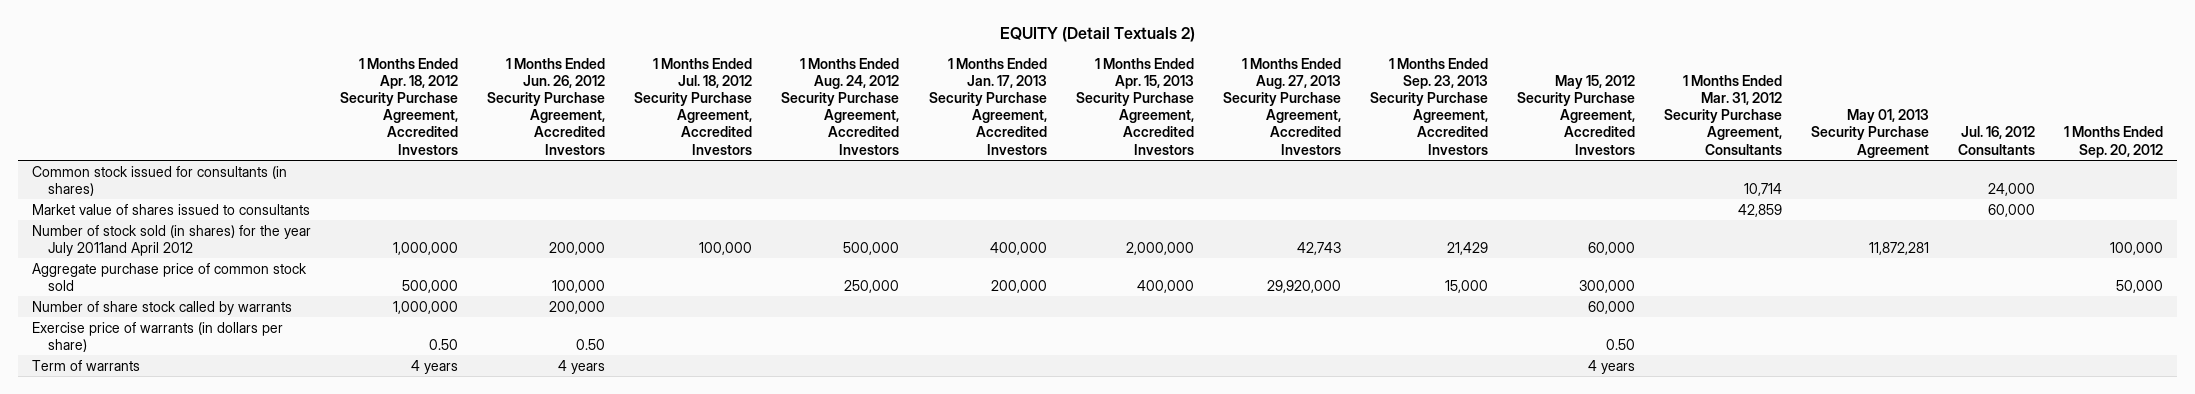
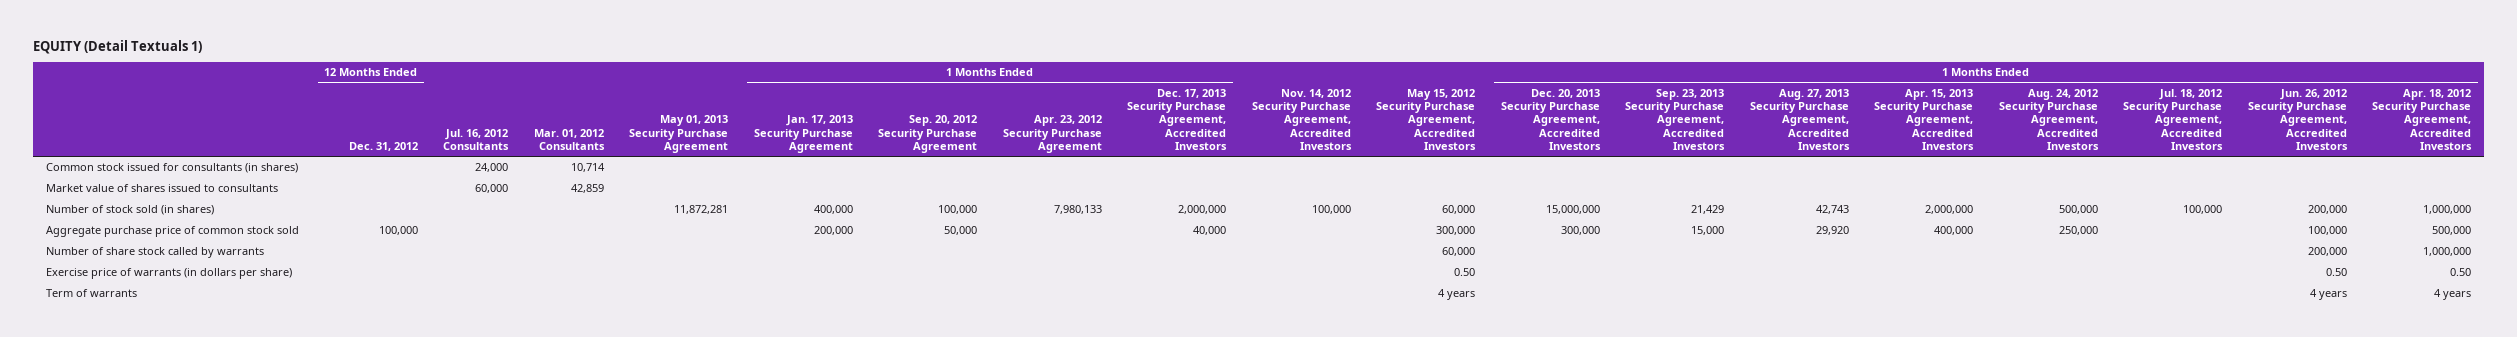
- EQUITY (Detail Textuals 2)
+ EQUITY (Detail Textuals 1)
- | 1 Months Ended Apr. 18, 2012 Security Purchase Agreement, Accredited Investors | 1 Months Ended Jun. 26, 2012 Security Purchase Agreement, Accredited Investors | 1 Months Ended Jul. 18, 2012 Security Purchase Agreement, Accredited Investors | 1 Months Ended Aug. 24, 2012 Security Purchase Agreement, Accredited Investors | 1 Months Ended Jan. 17, 2013 Security Purchase Agreement, Accredited Investors | 1 Months Ended Apr. 15, 2013 Security Purchase Agreement, Accredited Investors | 1 Months Ended Aug. 27, 2013 Security Purchase Agreement, Accredited Investors | 1 Months Ended Sep. 23, 2013 Security Purchase Agreement, Accredited Investors | May 15, 2012 Security Purchase Agreement, Accredited Investors | 1 Months Ended Mar. 31, 2012 Security Purchase Agreement, Consultants | May 01, 2013 Security Purchase Agreement | Jul. 16, 2012 Consultants | 1 Months Ended Sep. 20, 2012
+ | 12 Months Ended Dec. 31, 2012 | Jul. 16, 2012 Consultants | Mar. 01, 2012 Consultants | May 01, 2013 Security Purchase Agreement | 1 Months Ended Jan. 17, 2013 Security Purchase Agreement | 1 Months Ended Sep. 20, 2012 Security Purchase Agreement | 1 Months Ended Apr. 23, 2012 Security Purchase Agreement | 1 Months Ended Dec. 17, 2013 Security Purchase Agreement, Accredited Investors | Nov. 14, 2012 Security Purchase Agreement, Accredited Investors | May 15, 2012 Security Purchase Agreement, Accredited Investors | 1 Months Ended Dec. 20, 2013 Security Purchase Agreement, Accredited Investors | 1 Months Ended Sep. 23, 2013 Security Purchase Agreement, Accredited Investors | 1 Months Ended Aug. 27, 2013 Security Purchase Agreement, Accredited Investors | 1 Months Ended Apr. 15, 2013 Security Purchase Agreement, Accredited Investors | 1 Months Ended Aug. 24, 2012 Security Purchase Agreement, Accredited Investors | 1 Months Ended Jul. 18, 2012 Security Purchase Agreement, Accredited Investors | 1 Months Ended Jun. 26, 2012 Security Purchase Agreement, Accredited Investors | 1 Months Ended Apr. 18, 2012 Security Purchase Agreement, Accredited Investors
- Number of stock sold (in shares) for the year July 2011and April 2012 | 1,000,000 | 200,000 | 100,000 | 500,000 | 400,000 | 2,000,000 | 42,743 | 21,429 | 60,000 | | 11,872,281 | | 100,000
- Aggregate purchase price of common stock sold | 500,000 | 100,000 | | 250,000 | 200,000 | 400,000 | 29,920,000 | 15,000 | 300,000 | | | | 50,000
+ Number of stock sold (in shares) | | | | 11,872,281 | 400,000 | 100,000 | 7,980,133 | 2,000,000 | 100,000 | 60,000 | 15,000,000 | 21,429 | 42,743 | 2,000,000 | 500,000 | 100,000 | 200,000 | 1,000,000
+ Aggregate purchase price of common stock sold | 100,000 | | | | 200,000 | 50,000 | | 40,000 | | 300,000 | 300,000 | 15,000 | 29,920 | 400,000 | 250,000 | | 100,000 | 500,000

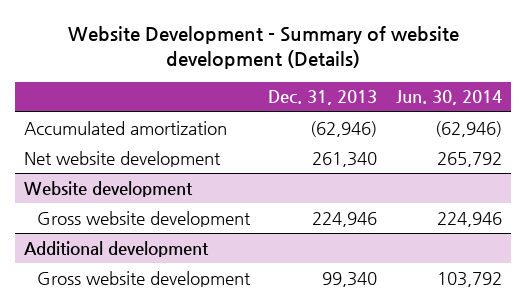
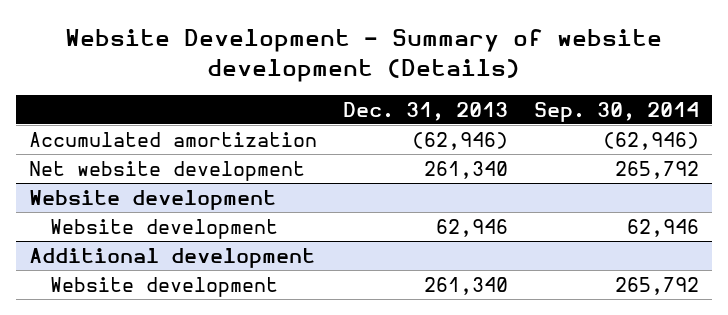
- | Dec. 31, 2013 | Jun. 30, 2014
+ | Dec. 31, 2013 | Sep. 30, 2014
@ Website development
- Gross website development | 224,946 | 224,946
+ Website development | 62,946 | 62,946
@ Additional development
- Gross website development | 99,340 | 103,792
+ Website development | 261,340 | 265,792

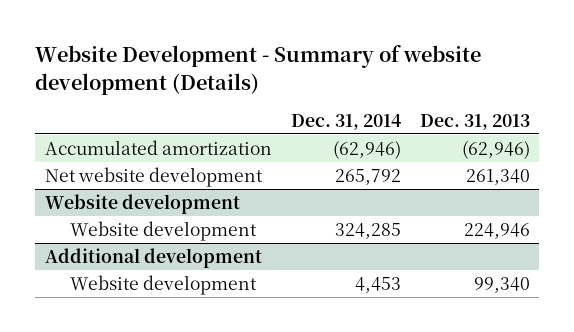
- | Dec. 31, 2013 | Sep. 30, 2014
+ | Dec. 31, 2014 | Dec. 31, 2013
@ Website development
- Website development | 62,946 | 62,946
+ Website development | 324,285 | 224,946
@ Additional development
- Website development | 261,340 | 265,792
+ Website development | 4,453 | 99,340

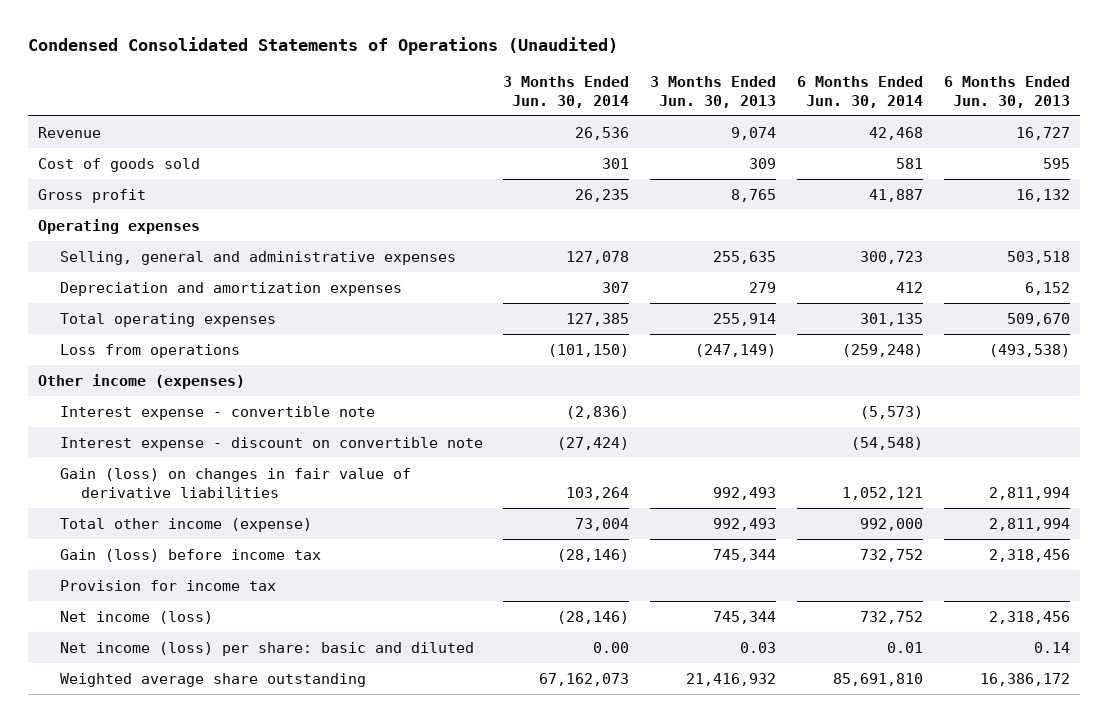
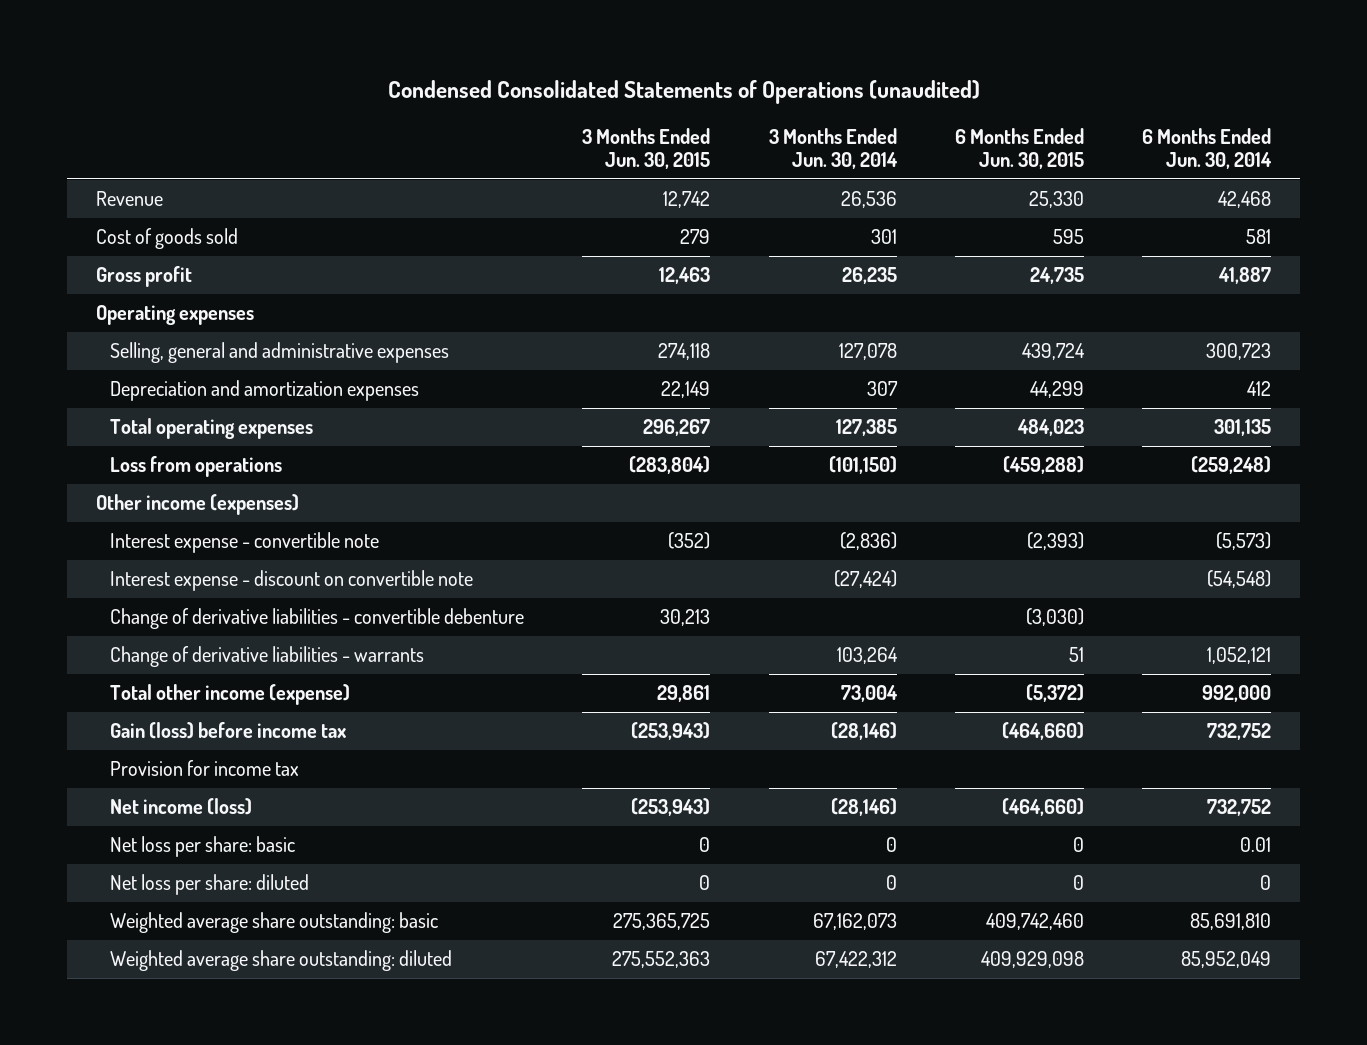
- Condensed Consolidated Statements of Operations (Unaudited)
+ Condensed Consolidated Statements of Operations (unaudited)
- | 3 Months Ended Jun. 30, 2014 | 3 Months Ended Jun. 30, 2013 | 6 Months Ended Jun. 30, 2014 | 6 Months Ended Jun. 30, 2013
+ | 3 Months Ended Jun. 30, 2015 | 3 Months Ended Jun. 30, 2014 | 6 Months Ended Jun. 30, 2015 | 6 Months Ended Jun. 30, 2014
- Gain (loss) on changes in fair value of derivative liabilities | 103,264 | 992,493 | 1,052,121 | 2,811,994
+ Change of derivative liabilities - convertible debenture | 30,213 | | (3,030) |
+ Change of derivative liabilities - warrants | | 103,264 | 51 | 1,052,121
- Net income (loss) per share: basic and diluted | 0.00 | 0.03 | 0.01 | 0.14
- Weighted average share outstanding | 67,162,073 | 21,416,932 | 85,691,810 | 16,386,172
+ Net loss per share: basic | 0 | 0 | 0 | 0.01
+ Net loss per share: diluted | 0 | 0 | 0 | 0
+ Weighted average share outstanding: basic | 275,365,725 | 67,162,073 | 409,742,460 | 85,691,810
+ Weighted average share outstanding: diluted | 275,552,363 | 67,422,312 | 409,929,098 | 85,952,049

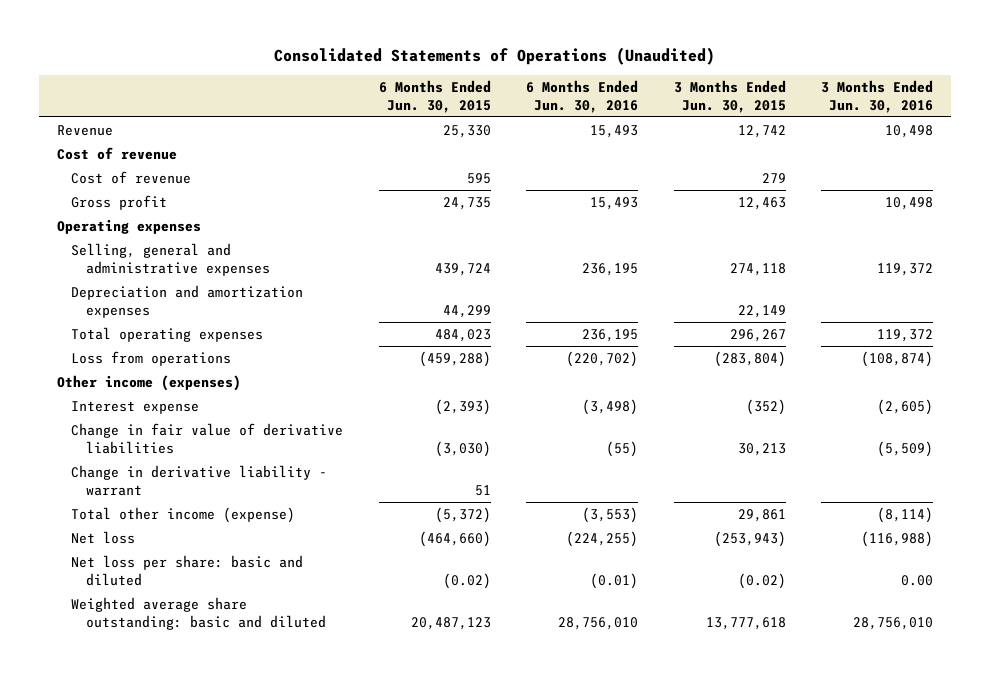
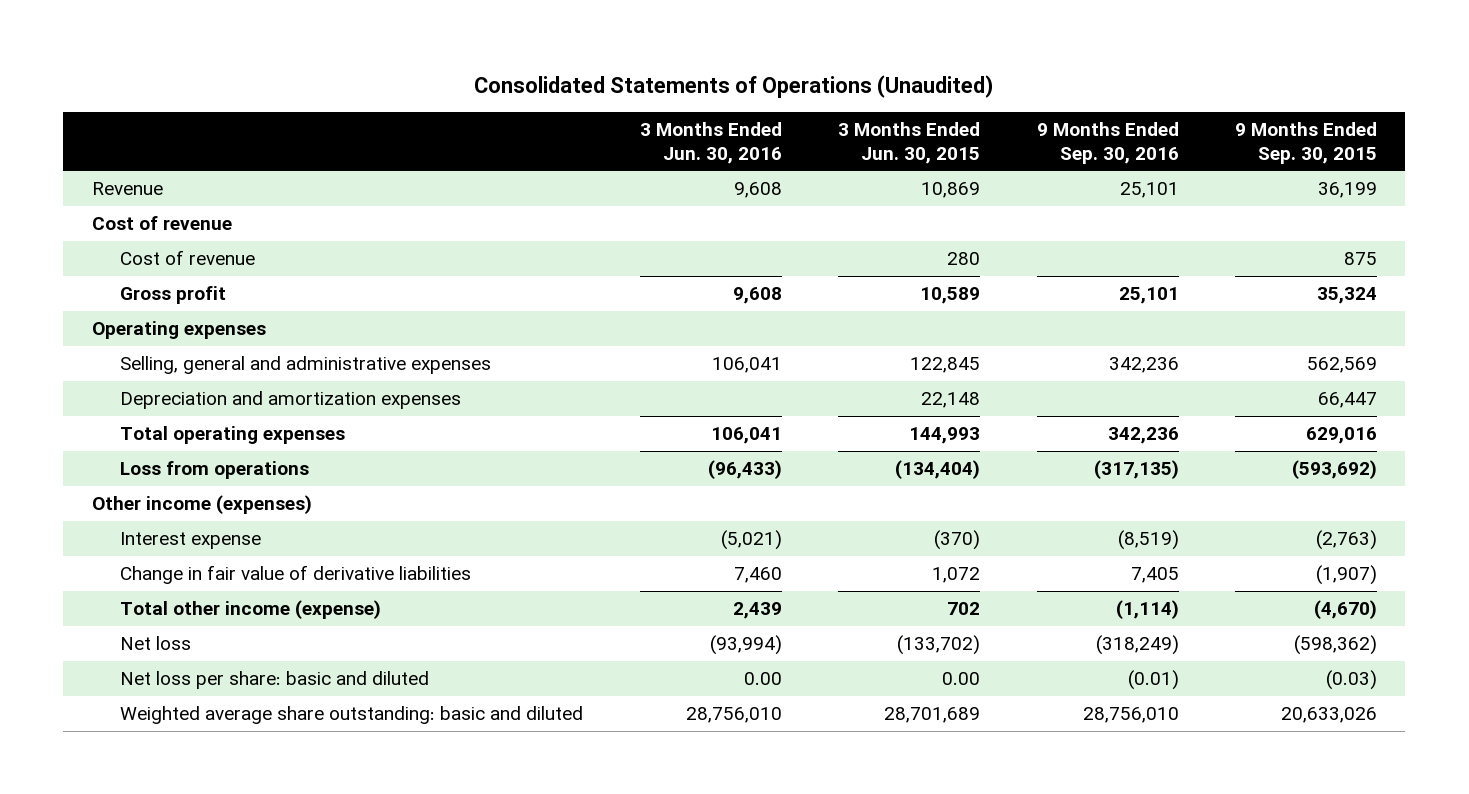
- | 6 Months Ended Jun. 30, 2015 | 6 Months Ended Jun. 30, 2016 | 3 Months Ended Jun. 30, 2015 | 3 Months Ended Jun. 30, 2016
+ | 3 Months Ended Jun. 30, 2016 | 3 Months Ended Jun. 30, 2015 | 9 Months Ended Sep. 30, 2016 | 9 Months Ended Sep. 30, 2015
- Revenue | 25,330 | 15,493 | 12,742 | 10,498
+ Revenue | 9,608 | 10,869 | 25,101 | 36,199
- Cost of revenue | 595 | | 279 |
- Gross profit | 24,735 | 15,493 | 12,463 | 10,498
+ Cost of revenue | | 280 | | 875
+ Gross profit | 9,608 | 10,589 | 25,101 | 35,324
- Selling, general and administrative expenses | 439,724 | 236,195 | 274,118 | 119,372
- Depreciation and amortization expenses | 44,299 | | 22,149 |
- Total operating expenses | 484,023 | 236,195 | 296,267 | 119,372
- Loss from operations | (459,288) | (220,702) | (283,804) | (108,874)
+ Selling, general and administrative expenses | 106,041 | 122,845 | 342,236 | 562,569
+ Depreciation and amortization expenses | | 22,148 | | 66,447
+ Total operating expenses | 106,041 | 144,993 | 342,236 | 629,016
+ Loss from operations | (96,433) | (134,404) | (317,135) | (593,692)
- Interest expense | (2,393) | (3,498) | (352) | (2,605)
- Change in fair value of derivative liabilities | (3,030) | (55) | 30,213 | (5,509)
- Change in derivative liability - warrant | 51 | | |
- Total other income (expense) | (5,372) | (3,553) | 29,861 | (8,114)
- Net loss | (464,660) | (224,255) | (253,943) | (116,988)
- Net loss per share: basic and diluted | (0.02) | (0.01) | (0.02) | 0.00
- Weighted average share outstanding: basic and diluted | 20,487,123 | 28,756,010 | 13,777,618 | 28,756,010
+ Interest expense | (5,021) | (370) | (8,519) | (2,763)
+ Change in fair value of derivative liabilities | 7,460 | 1,072 | 7,405 | (1,907)
+ Total other income (expense) | 2,439 | 702 | (1,114) | (4,670)
+ Net loss | (93,994) | (133,702) | (318,249) | (598,362)
+ Net loss per share: basic and diluted | 0.00 | 0.00 | (0.01) | (0.03)
+ Weighted average share outstanding: basic and diluted | 28,756,010 | 28,701,689 | 28,756,010 | 20,633,026

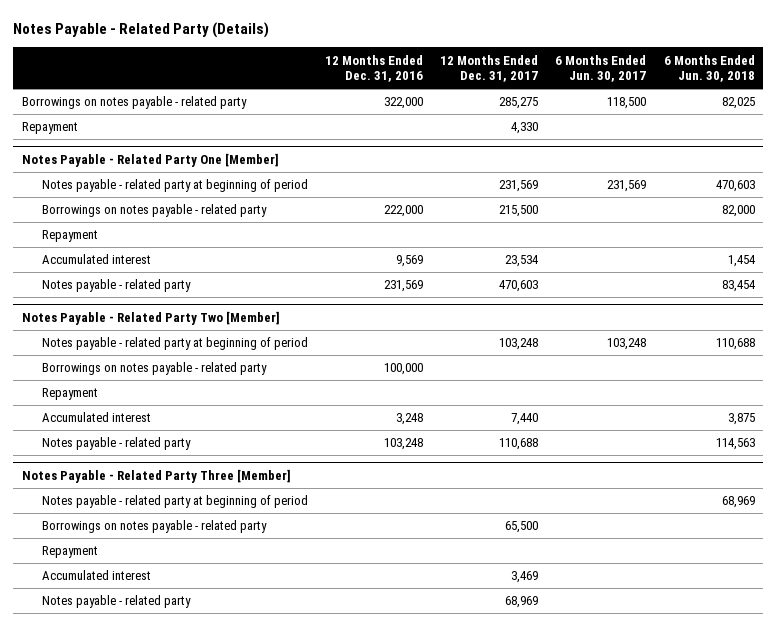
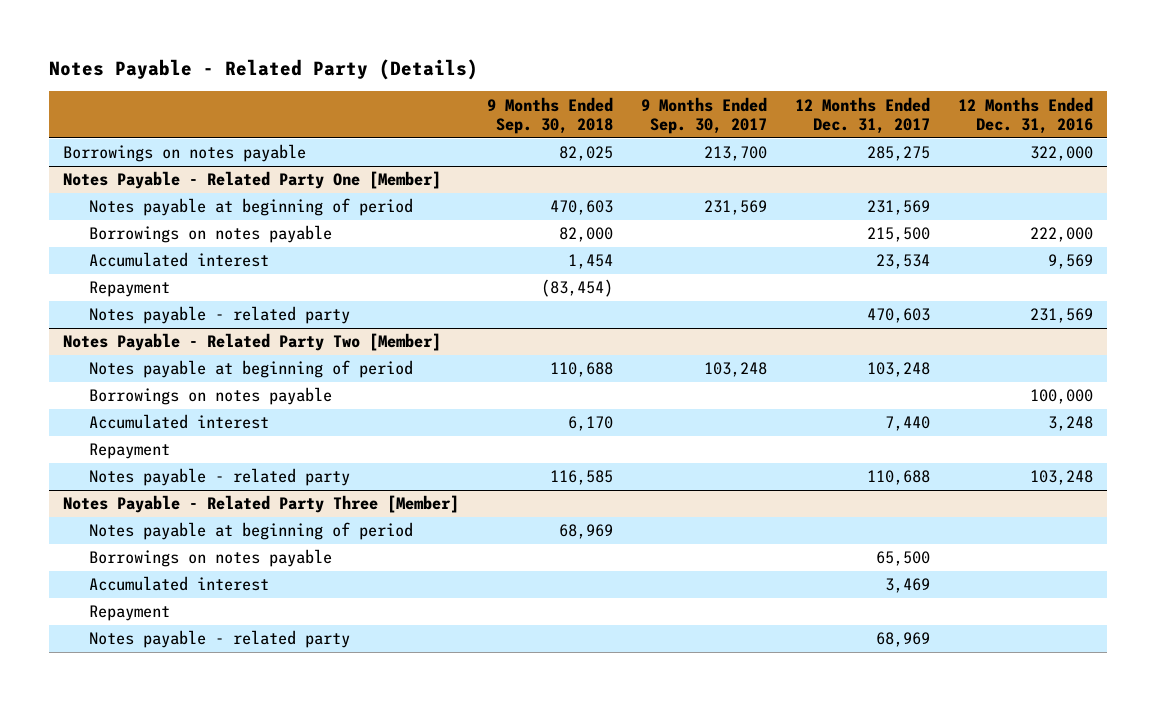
- | 12 Months Ended Dec. 31, 2016 | 12 Months Ended Dec. 31, 2017 | 6 Months Ended Jun. 30, 2017 | 6 Months Ended Jun. 30, 2018
+ | 9 Months Ended Sep. 30, 2018 | 9 Months Ended Sep. 30, 2017 | 12 Months Ended Dec. 31, 2017 | 12 Months Ended Dec. 31, 2016
- Borrowings on notes payable - related party | 322,000 | 285,275 | 118,500 | 82,025
- Repayment | | 4,330 | |
+ Borrowings on notes payable | 82,025 | 213,700 | 285,275 | 322,000
@ Notes Payable - Related Party One [Member]
- Notes payable - related party at beginning of period | | 231,569 | 231,569 | 470,603
- Borrowings on notes payable - related party | 222,000 | 215,500 | | 82,000
+ Notes payable at beginning of period | 470,603 | 231,569 | 231,569 |
+ Borrowings on notes payable | 82,000 | | 215,500 | 222,000
moved down: Repayment | (83,454) | | |
@ Notes Payable - Related Party Two [Member]
- Notes payable - related party at beginning of period | | 103,248 | 103,248 | 110,688
- Borrowings on notes payable - related party | 100,000 | | |
+ Notes payable at beginning of period | 110,688 | 103,248 | 103,248 |
+ Borrowings on notes payable | | | | 100,000
moved down: Repayment
@ Notes Payable - Related Party Three [Member]
- Notes payable - related party at beginning of period | | | | 68,969
- Borrowings on notes payable - related party | | 65,500 | |
+ Notes payable at beginning of period | 68,969 | | |
+ Borrowings on notes payable | | | 65,500 |
moved down: Repayment

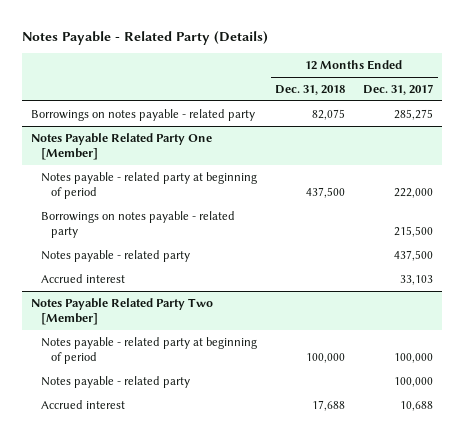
- | 9 Months Ended Sep. 30, 2018 | 9 Months Ended Sep. 30, 2017 | 12 Months Ended Dec. 31, 2017 | 12 Months Ended Dec. 31, 2016
+ | 12 Months Ended Dec. 31, 2018 | 12 Months Ended Dec. 31, 2017
- Borrowings on notes payable | 82,025 | 213,700 | 285,275 | 322,000
- Notes Payable - Related Party One [Member]
- Notes payable at beginning of period | 470,603 | 231,569 | 231,569 |
- Borrowings on notes payable | 82,000 | | 215,500 | 222,000
- Accumulated interest | 1,454 | | 23,534 | 9,569
- Repayment | (83,454) | | |
- Notes payable - related party | | | 470,603 | 231,569
- Notes Payable - Related Party Two [Member]
- Notes payable at beginning of period | 110,688 | 103,248 | 103,248 |
- Borrowings on notes payable | | | | 100,000
- Accumulated interest | 6,170 | | 7,440 | 3,248
- Repayment
- Notes payable - related party | 116,585 | | 110,688 | 103,248
- Notes Payable - Related Party Three [Member]
- Notes payable at beginning of period | 68,969 | | |
- Borrowings on notes payable | | | 65,500 |
- Accumulated interest | | | 3,469 |
- Repayment
- Notes payable - related party | | | 68,969 |
+ Borrowings on notes payable - related party | 82,075 | 285,275
+ Notes Payable Related Party One [Member]
+ Notes payable - related party at beginning of period | 437,500 | 222,000
+ Borrowings on notes payable - related party | | 215,500
+ Notes payable - related party | | 437,500
+ Accrued interest | | 33,103
+ Notes Payable Related Party Two [Member]
+ Notes payable - related party at beginning of period | 100,000 | 100,000
+ Notes payable - related party | | 100,000
+ Accrued interest | 17,688 | 10,688

